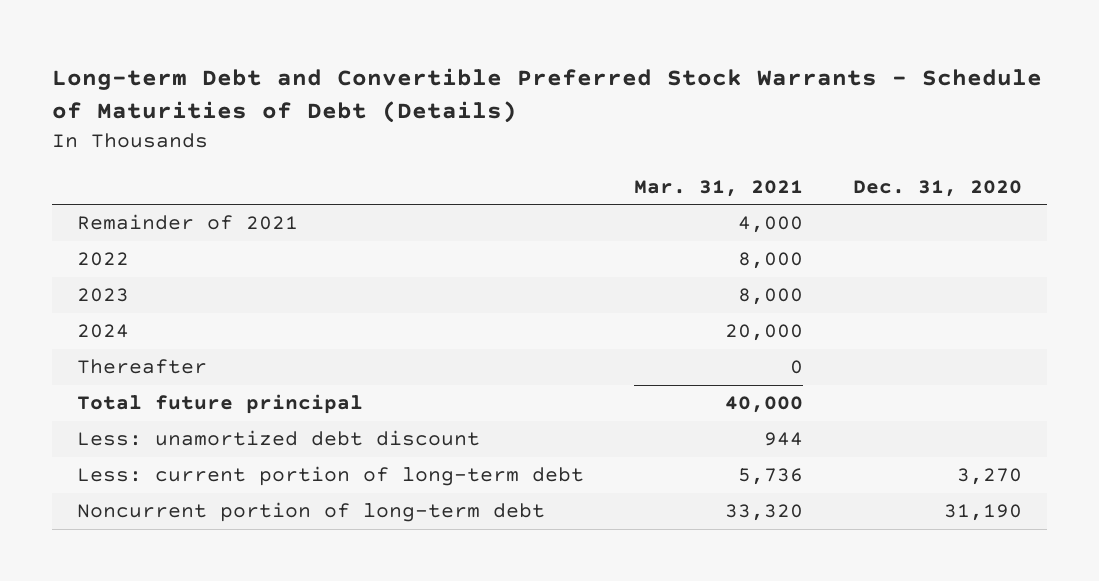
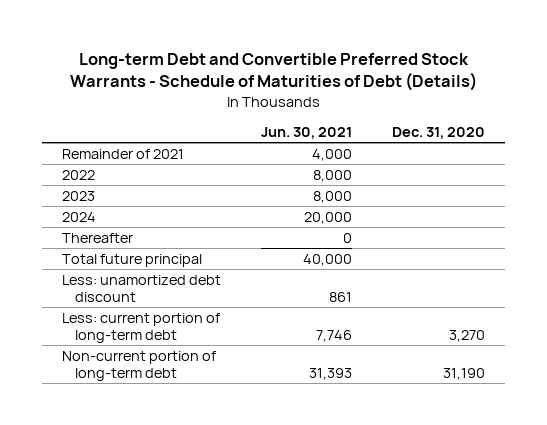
- | Mar. 31, 2021 | Dec. 31, 2020
+ | Jun. 30, 2021 | Dec. 31, 2020
- Noncurrent portion of long-term debt | 33,320 | 31,190
+ Non-current portion of long-term debt | 31,393 | 31,190

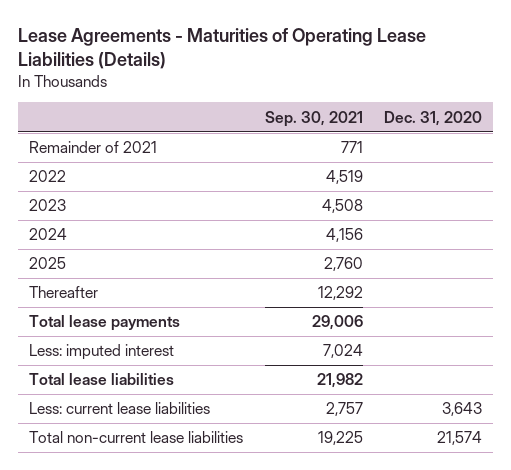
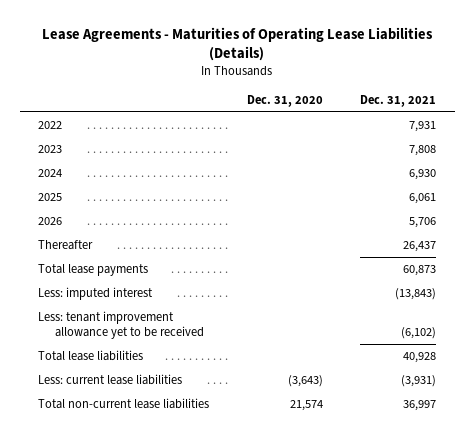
- | Sep. 30, 2021 | Dec. 31, 2020
+ | Dec. 31, 2020 | Dec. 31, 2021
- Remainder of 2021 | 771 |
+ 2026 | | 5,706
+ Less: tenant improvement allowance yet to be received | | (6,102)
- Less: current lease liabilities | 2,757 | 3,643
+ Less: current lease liabilities | (3,643) | (3,931)

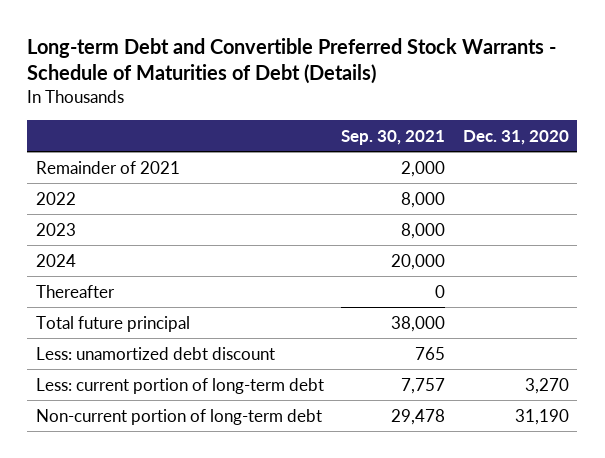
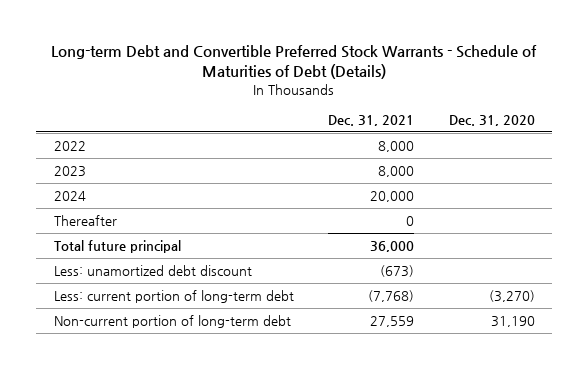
- | Sep. 30, 2021 | Dec. 31, 2020
+ | Dec. 31, 2021 | Dec. 31, 2020
- Remainder of 2021 | 2,000 |
- Less: current portion of long-term debt | 7,757 | 3,270
+ Less: current portion of long-term debt | (7,768) | (3,270)

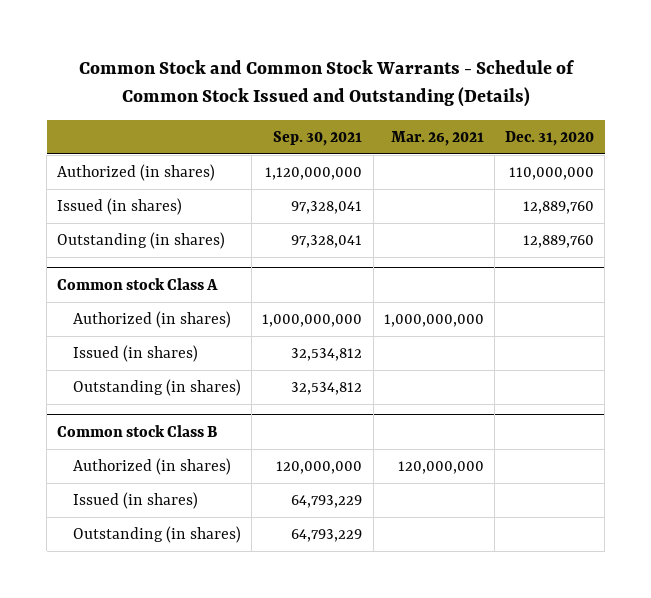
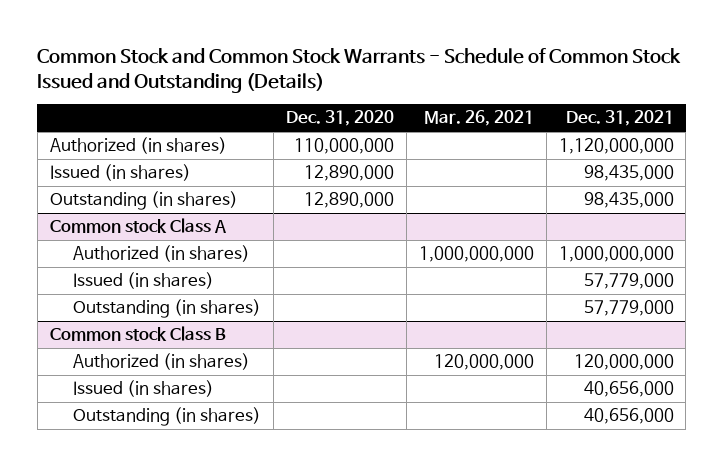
- | Sep. 30, 2021 | Mar. 26, 2021 | Dec. 31, 2020
+ | Dec. 31, 2020 | Mar. 26, 2021 | Dec. 31, 2021
- Issued (in shares) | 97,328,041 | | 12,889,760
- Outstanding (in shares) | 97,328,041 | | 12,889,760
+ Issued (in shares) | 12,890,000 | | 98,435,000
+ Outstanding (in shares) | 12,890,000 | | 98,435,000

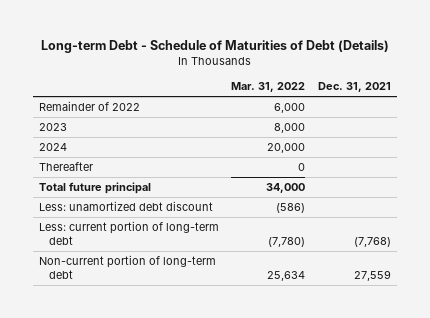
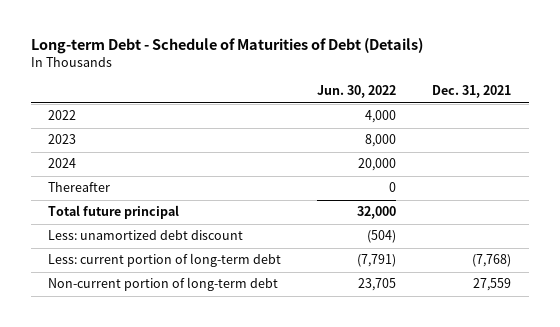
- | Mar. 31, 2022 | Dec. 31, 2021
+ | Jun. 30, 2022 | Dec. 31, 2021
- Remainder of 2022 | 6,000 |
+ 2022 | 4,000 |

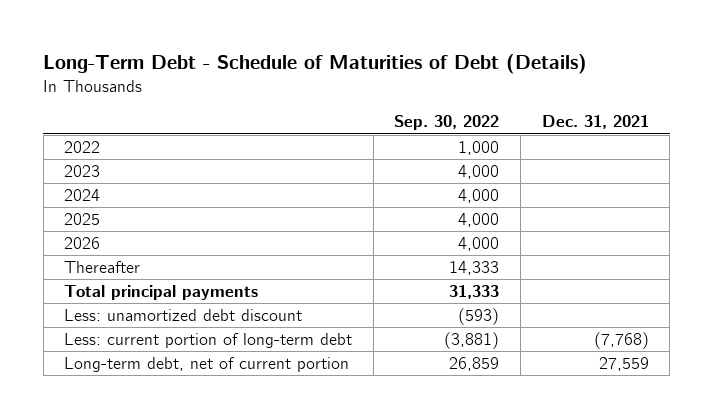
- Long-term Debt - Schedule of Maturities of Debt (Details)
+ Long-Term Debt - Schedule of Maturities of Debt (Details)
- | Jun. 30, 2022 | Dec. 31, 2021
+ | Sep. 30, 2022 | Dec. 31, 2021
+ 2025 | 4,000 |
+ 2026 | 4,000 |
- Total future principal | 32,000 |
+ Total principal payments | 31,333 |
- Non-current portion of long-term debt | 23,705 | 27,559
+ Long-term debt, net of current portion | 26,859 | 27,559

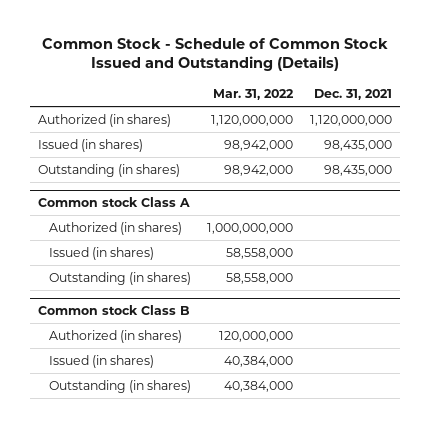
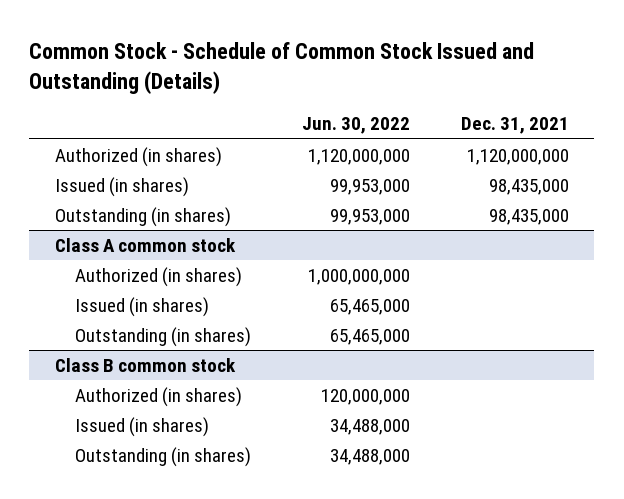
- | Mar. 31, 2022 | Dec. 31, 2021
+ | Jun. 30, 2022 | Dec. 31, 2021
- Common stock Class A
+ Class A common stock
- Common stock Class B
+ Class B common stock

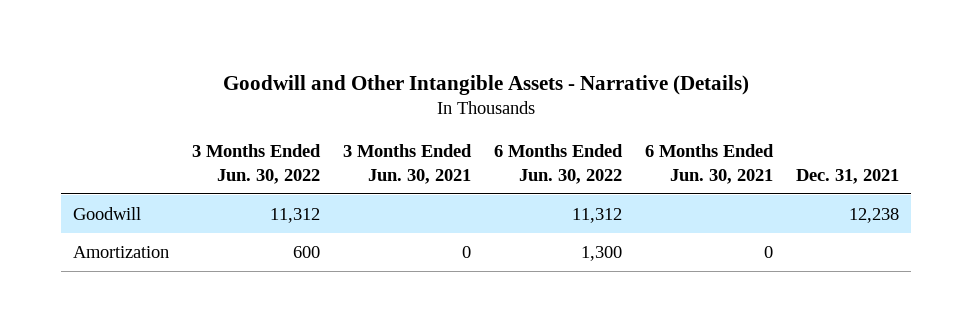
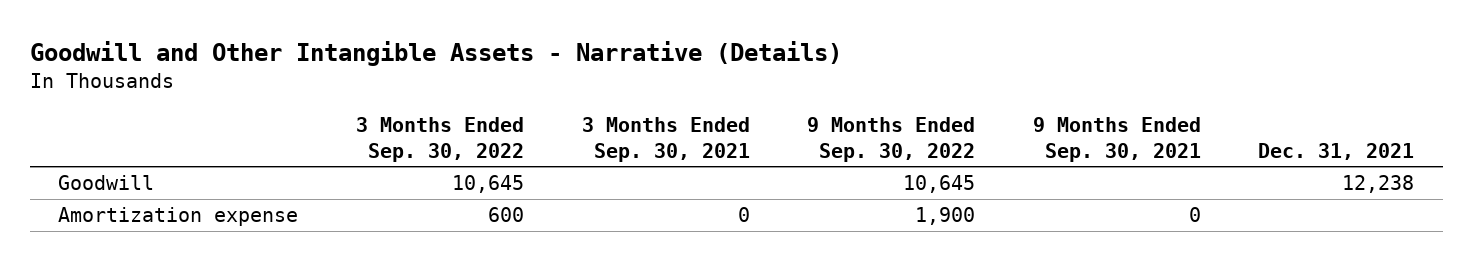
- | 3 Months Ended Jun. 30, 2022 | 3 Months Ended Jun. 30, 2021 | 6 Months Ended Jun. 30, 2022 | 6 Months Ended Jun. 30, 2021 | Dec. 31, 2021
+ | 3 Months Ended Sep. 30, 2022 | 3 Months Ended Sep. 30, 2021 | 9 Months Ended Sep. 30, 2022 | 9 Months Ended Sep. 30, 2021 | Dec. 31, 2021
- Amortization | 600 | 0 | 1,300 | 0 |
+ Amortization expense | 600 | 0 | 1,900 | 0 |

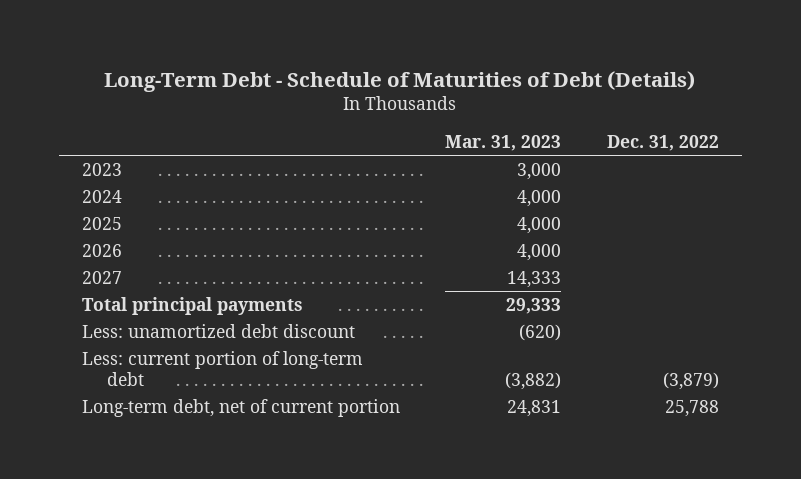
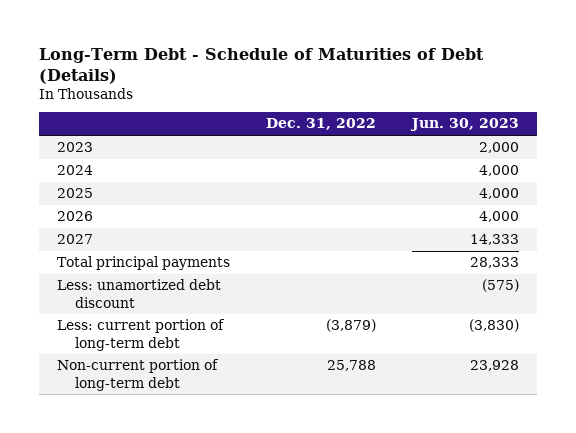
- | Mar. 31, 2023 | Dec. 31, 2022
+ | Dec. 31, 2022 | Jun. 30, 2023
- Long-term debt, net of current portion | 24,831 | 25,788
+ Non-current portion of long-term debt | 25,788 | 23,928

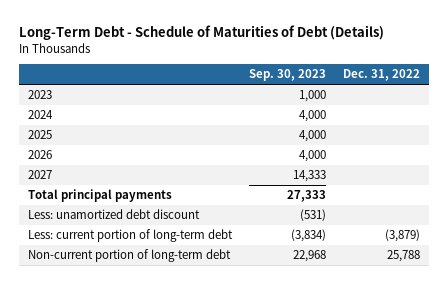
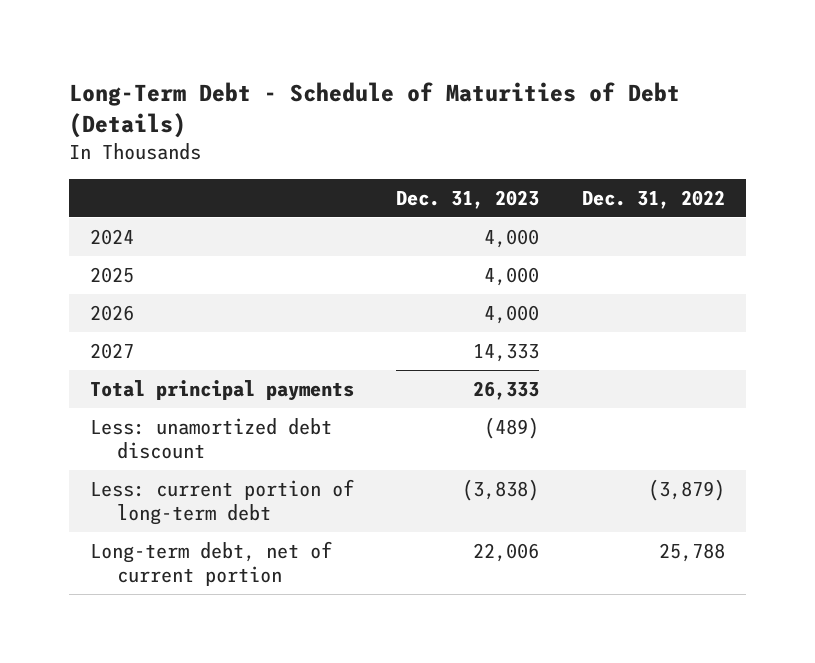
- | Sep. 30, 2023 | Dec. 31, 2022
+ | Dec. 31, 2023 | Dec. 31, 2022
- 2023 | 1,000 |
- Non-current portion of long-term debt | 22,968 | 25,788
+ Long-term debt, net of current portion | 22,006 | 25,788

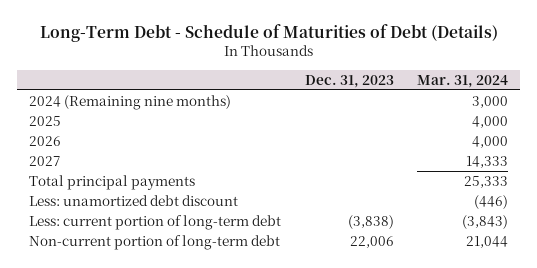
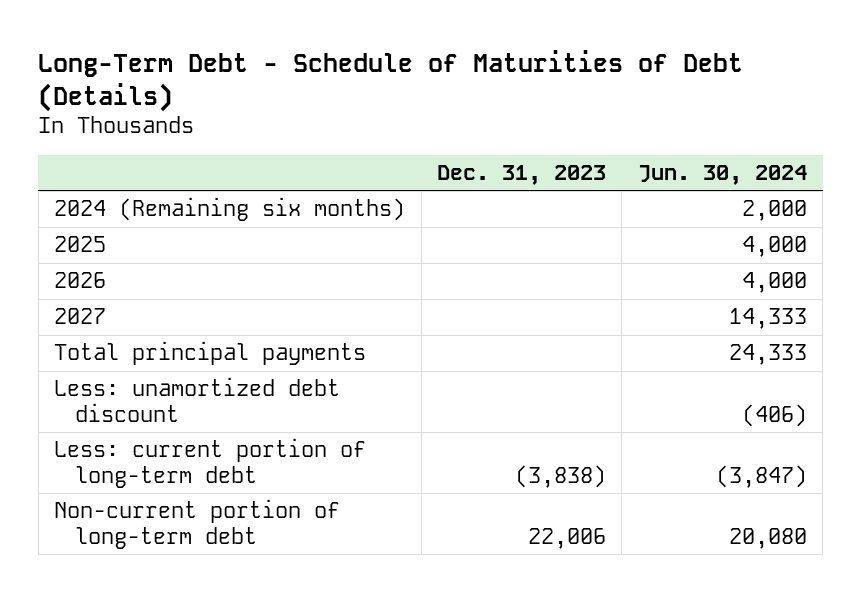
- | Dec. 31, 2023 | Mar. 31, 2024
+ | Dec. 31, 2023 | Jun. 30, 2024
- 2024 (Remaining nine months) | | 3,000
+ 2024 (Remaining six months) | | 2,000

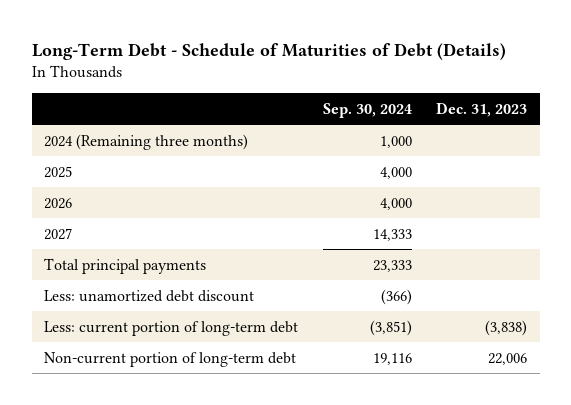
- | Dec. 31, 2023 | Jun. 30, 2024
+ | Sep. 30, 2024 | Dec. 31, 2023
- 2024 (Remaining six months) | | 2,000
+ 2024 (Remaining three months) | 1,000 |

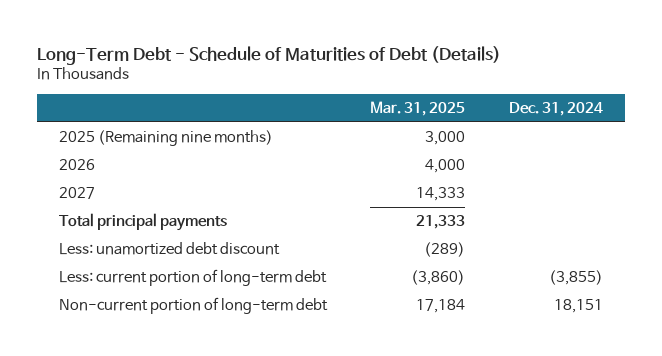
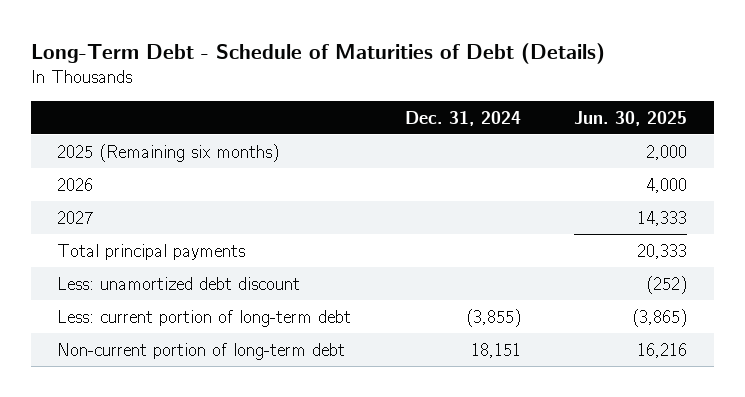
- | Mar. 31, 2025 | Dec. 31, 2024
+ | Dec. 31, 2024 | Jun. 30, 2025
- 2025 (Remaining nine months) | 3,000 |
+ 2025 (Remaining six months) | | 2,000

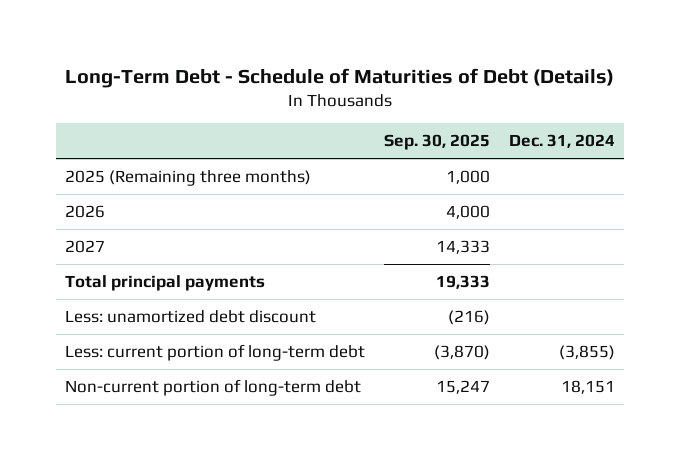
- | Dec. 31, 2024 | Jun. 30, 2025
+ | Sep. 30, 2025 | Dec. 31, 2024
- 2025 (Remaining six months) | | 2,000
+ 2025 (Remaining three months) | 1,000 |

